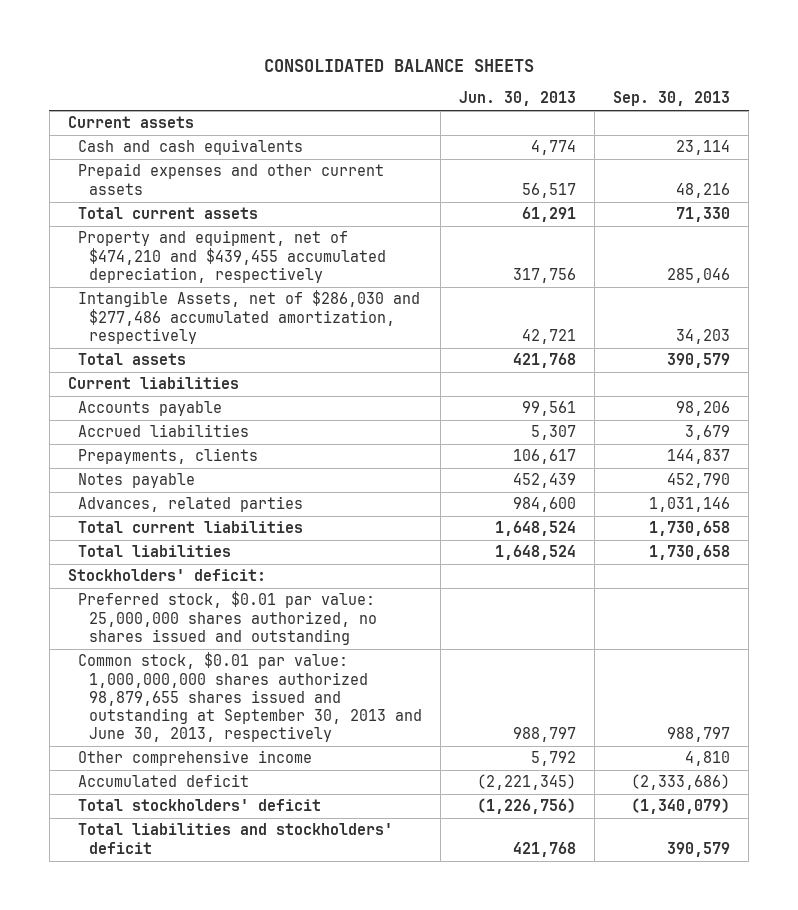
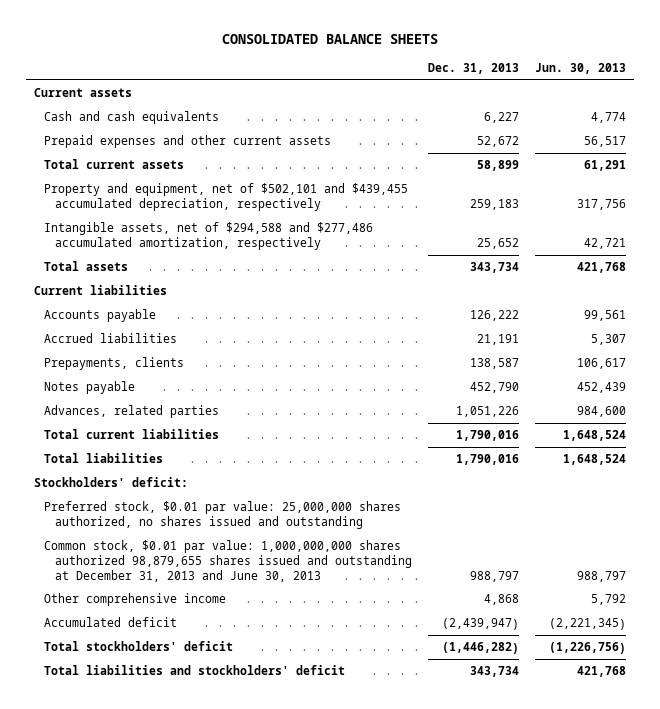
- | Jun. 30, 2013 | Sep. 30, 2013
+ | Dec. 31, 2013 | Jun. 30, 2013
- Property and equipment, net of $474,210 and $439,455 accumulated depreciation, respectively | 317,756 | 285,046
- Intangible Assets, net of $286,030 and $277,486 accumulated amortization, respectively | 42,721 | 34,203
+ Property and equipment, net of $502,101 and $439,455 accumulated depreciation, respectively | 259,183 | 317,756
+ Intangible assets, net of $294,588 and $277,486 accumulated amortization, respectively | 25,652 | 42,721
- Common stock, $0.01 par value: 1,000,000,000 shares authorized 98,879,655 shares issued and outstanding at September 30, 2013 and June 30, 2013, respectively | 988,797 | 988,797
+ Common stock, $0.01 par value: 1,000,000,000 shares authorized 98,879,655 shares issued and outstanding at December 31, 2013 and June 30, 2013 | 988,797 | 988,797

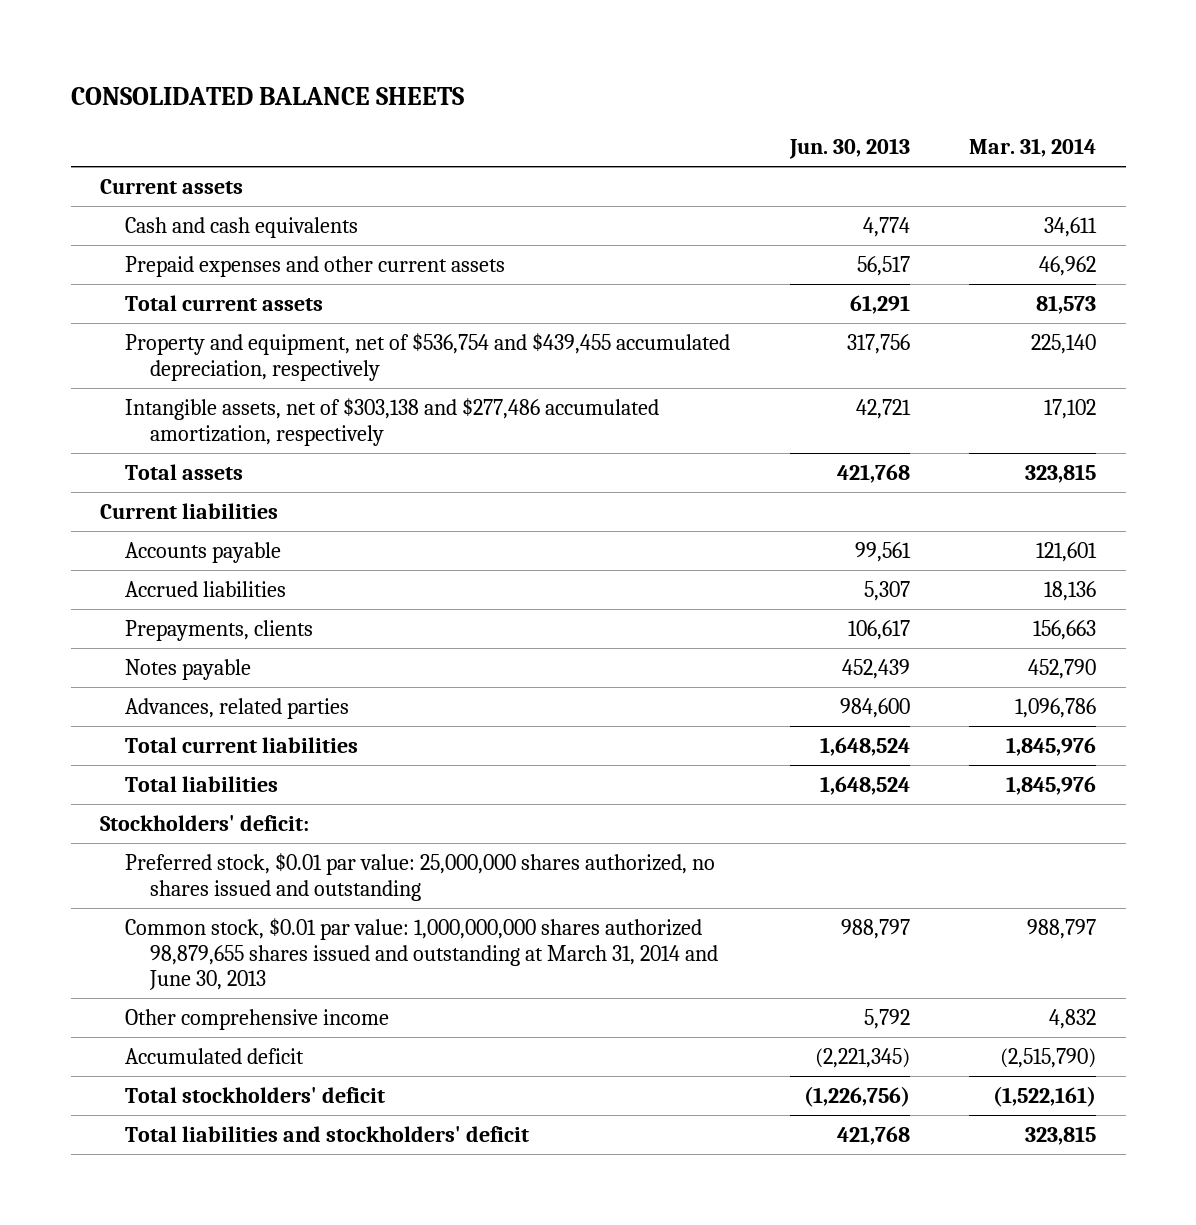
- | Dec. 31, 2013 | Jun. 30, 2013
+ | Jun. 30, 2013 | Mar. 31, 2014
- Property and equipment, net of $502,101 and $439,455 accumulated depreciation, respectively | 259,183 | 317,756
- Intangible assets, net of $294,588 and $277,486 accumulated amortization, respectively | 25,652 | 42,721
+ Property and equipment, net of $536,754 and $439,455 accumulated depreciation, respectively | 317,756 | 225,140
+ Intangible assets, net of $303,138 and $277,486 accumulated amortization, respectively | 42,721 | 17,102
- Common stock, $0.01 par value: 1,000,000,000 shares authorized 98,879,655 shares issued and outstanding at December 31, 2013 and June 30, 2013 | 988,797 | 988,797
+ Common stock, $0.01 par value: 1,000,000,000 shares authorized 98,879,655 shares issued and outstanding at March 31, 2014 and June 30, 2013 | 988,797 | 988,797

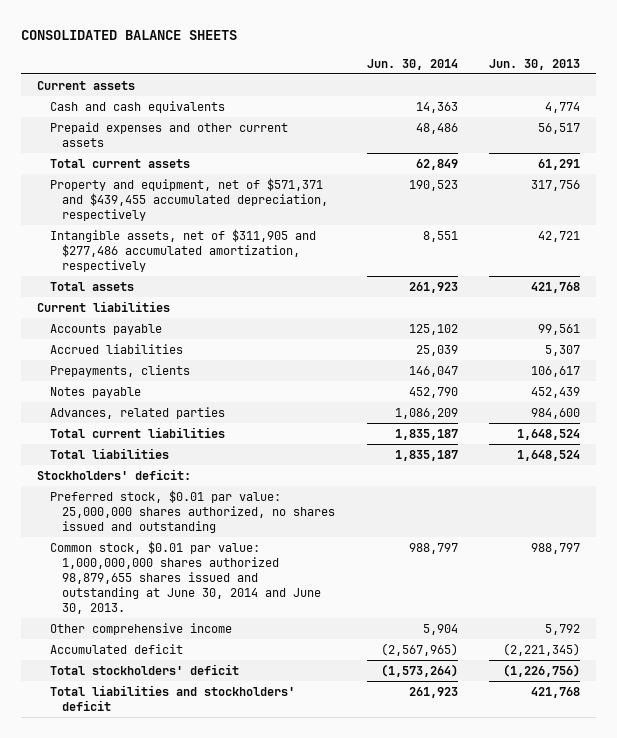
- | Jun. 30, 2013 | Mar. 31, 2014
+ | Jun. 30, 2014 | Jun. 30, 2013
- Property and equipment, net of $536,754 and $439,455 accumulated depreciation, respectively | 317,756 | 225,140
- Intangible assets, net of $303,138 and $277,486 accumulated amortization, respectively | 42,721 | 17,102
+ Property and equipment, net of $571,371 and $439,455 accumulated depreciation, respectively | 190,523 | 317,756
+ Intangible assets, net of $311,905 and $277,486 accumulated amortization, respectively | 8,551 | 42,721
- Common stock, $0.01 par value: 1,000,000,000 shares authorized 98,879,655 shares issued and outstanding at March 31, 2014 and June 30, 2013 | 988,797 | 988,797
+ Common stock, $0.01 par value: 1,000,000,000 shares authorized 98,879,655 shares issued and outstanding at June 30, 2014 and June 30, 2013. | 988,797 | 988,797

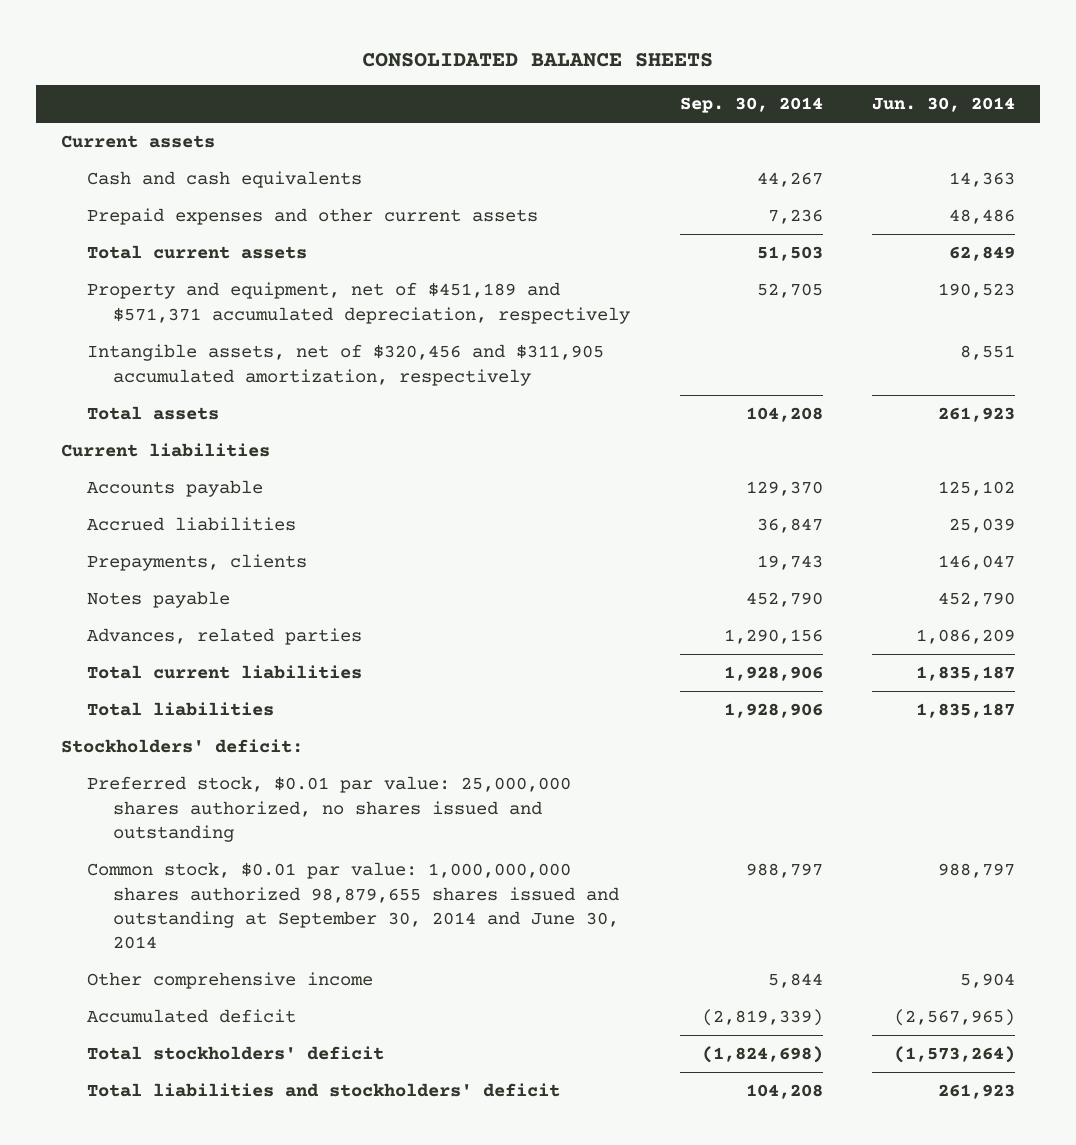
- | Jun. 30, 2014 | Jun. 30, 2013
+ | Sep. 30, 2014 | Jun. 30, 2014
- Property and equipment, net of $571,371 and $439,455 accumulated depreciation, respectively | 190,523 | 317,756
- Intangible assets, net of $311,905 and $277,486 accumulated amortization, respectively | 8,551 | 42,721
+ Property and equipment, net of $451,189 and $571,371 accumulated depreciation, respectively | 52,705 | 190,523
+ Intangible assets, net of $320,456 and $311,905 accumulated amortization, respectively | | 8,551
- Common stock, $0.01 par value: 1,000,000,000 shares authorized 98,879,655 shares issued and outstanding at June 30, 2014 and June 30, 2013. | 988,797 | 988,797
+ Common stock, $0.01 par value: 1,000,000,000 shares authorized 98,879,655 shares issued and outstanding at September 30, 2014 and June 30, 2014 | 988,797 | 988,797

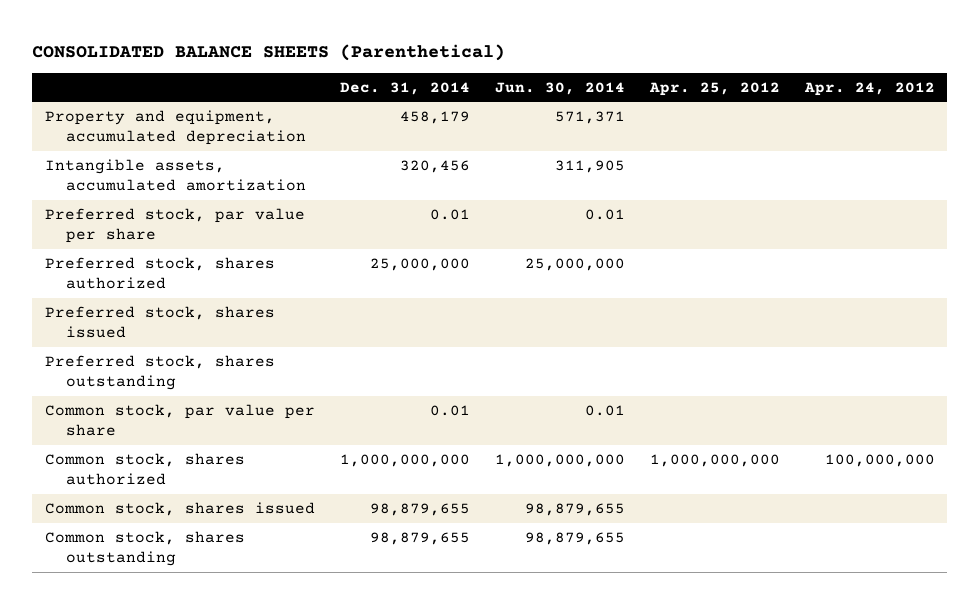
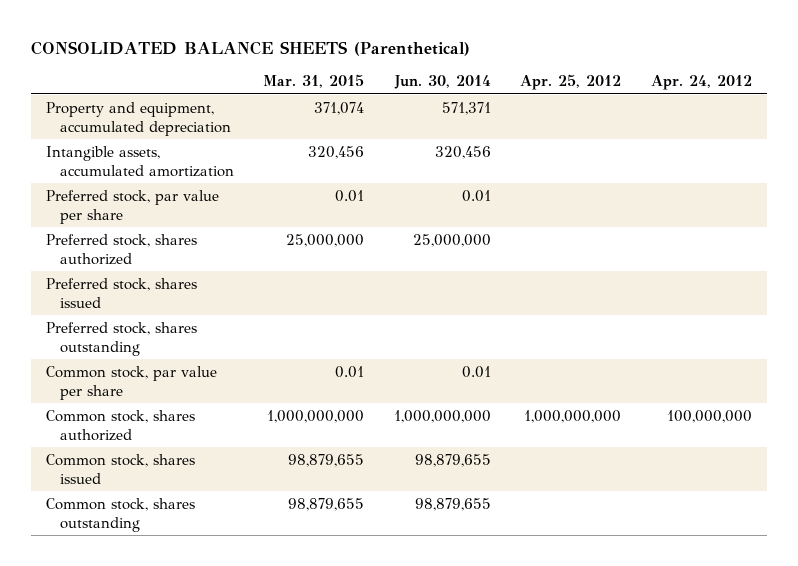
- | Dec. 31, 2014 | Jun. 30, 2014 | Apr. 25, 2012 | Apr. 24, 2012
+ | Mar. 31, 2015 | Jun. 30, 2014 | Apr. 25, 2012 | Apr. 24, 2012
- Intangible assets, accumulated amortization | 320,456 | 311,905 | |
+ Intangible assets, accumulated amortization | 320,456 | 320,456 | |

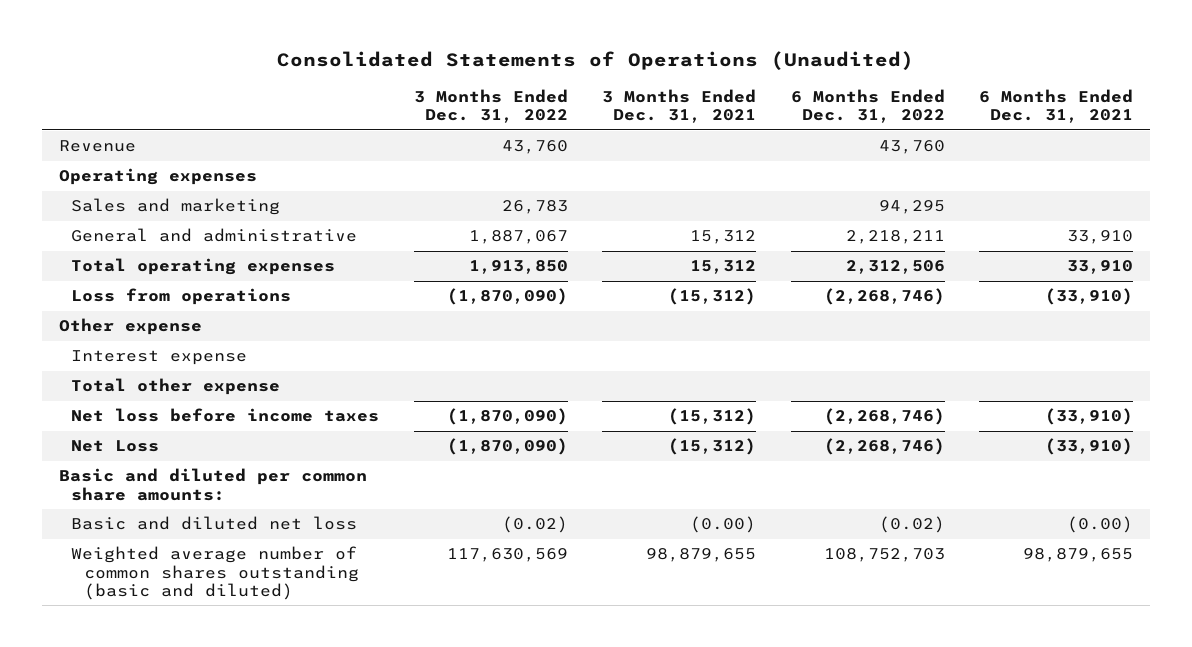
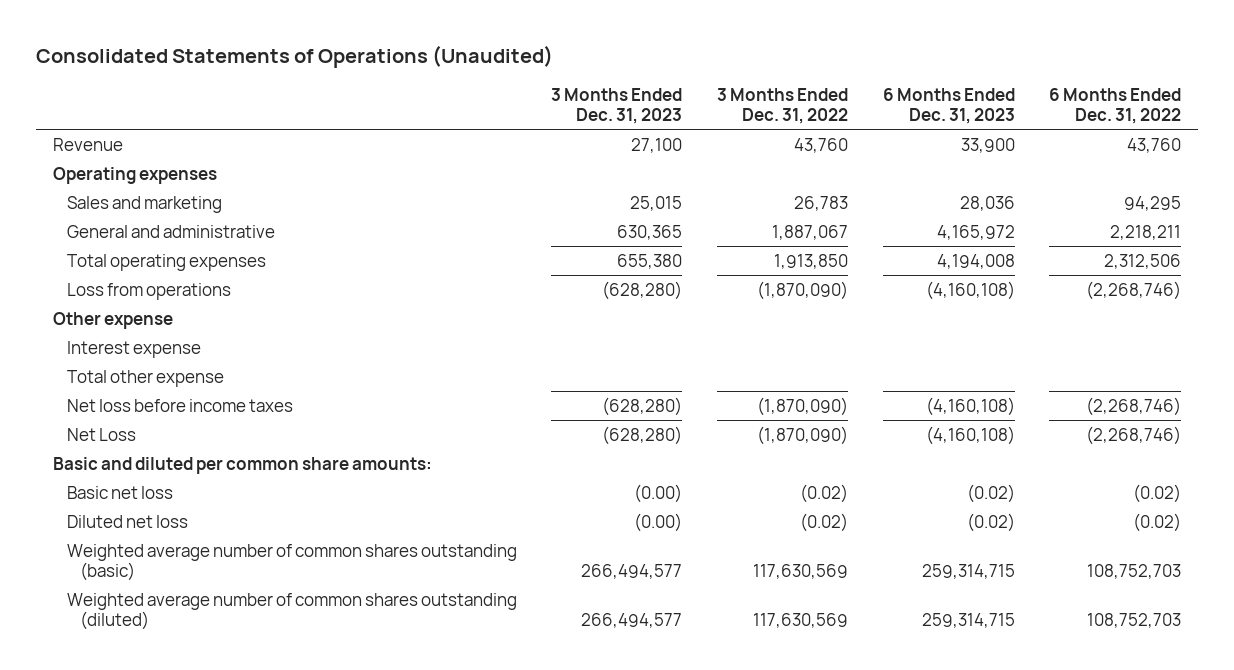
- | 3 Months Ended Dec. 31, 2022 | 3 Months Ended Dec. 31, 2021 | 6 Months Ended Dec. 31, 2022 | 6 Months Ended Dec. 31, 2021
+ | 3 Months Ended Dec. 31, 2023 | 3 Months Ended Dec. 31, 2022 | 6 Months Ended Dec. 31, 2023 | 6 Months Ended Dec. 31, 2022
- Basic and diluted net loss | (0.02) | (0.00) | (0.02) | (0.00)
- Weighted average number of common shares outstanding (basic and diluted) | 117,630,569 | 98,879,655 | 108,752,703 | 98,879,655
+ Basic net loss | (0.00) | (0.02) | (0.02) | (0.02)
+ Diluted net loss | (0.00) | (0.02) | (0.02) | (0.02)
+ Weighted average number of common shares outstanding (basic) | 266,494,577 | 117,630,569 | 259,314,715 | 108,752,703
+ Weighted average number of common shares outstanding (diluted) | 266,494,577 | 117,630,569 | 259,314,715 | 108,752,703

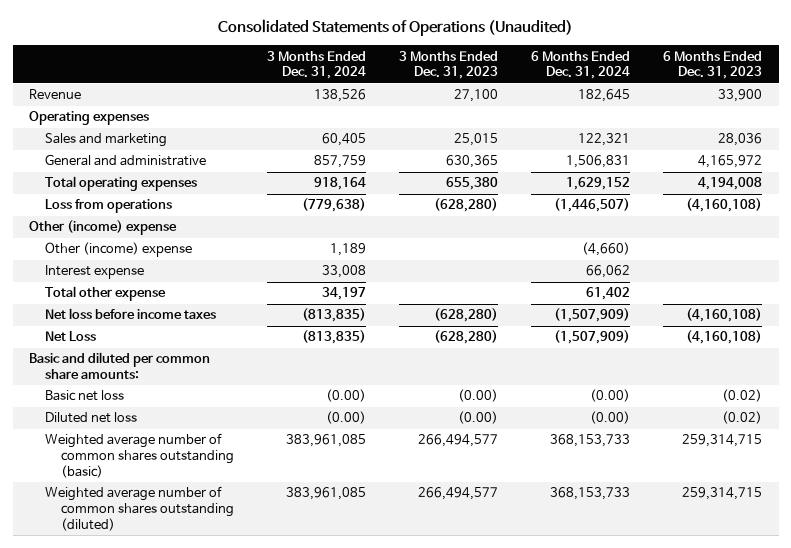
- | 3 Months Ended Dec. 31, 2023 | 3 Months Ended Dec. 31, 2022 | 6 Months Ended Dec. 31, 2023 | 6 Months Ended Dec. 31, 2022
+ | 3 Months Ended Dec. 31, 2024 | 3 Months Ended Dec. 31, 2023 | 6 Months Ended Dec. 31, 2024 | 6 Months Ended Dec. 31, 2023
- Other expense
+ Other (income) expense
+ Other (income) expense | 1,189 | | (4,660) |

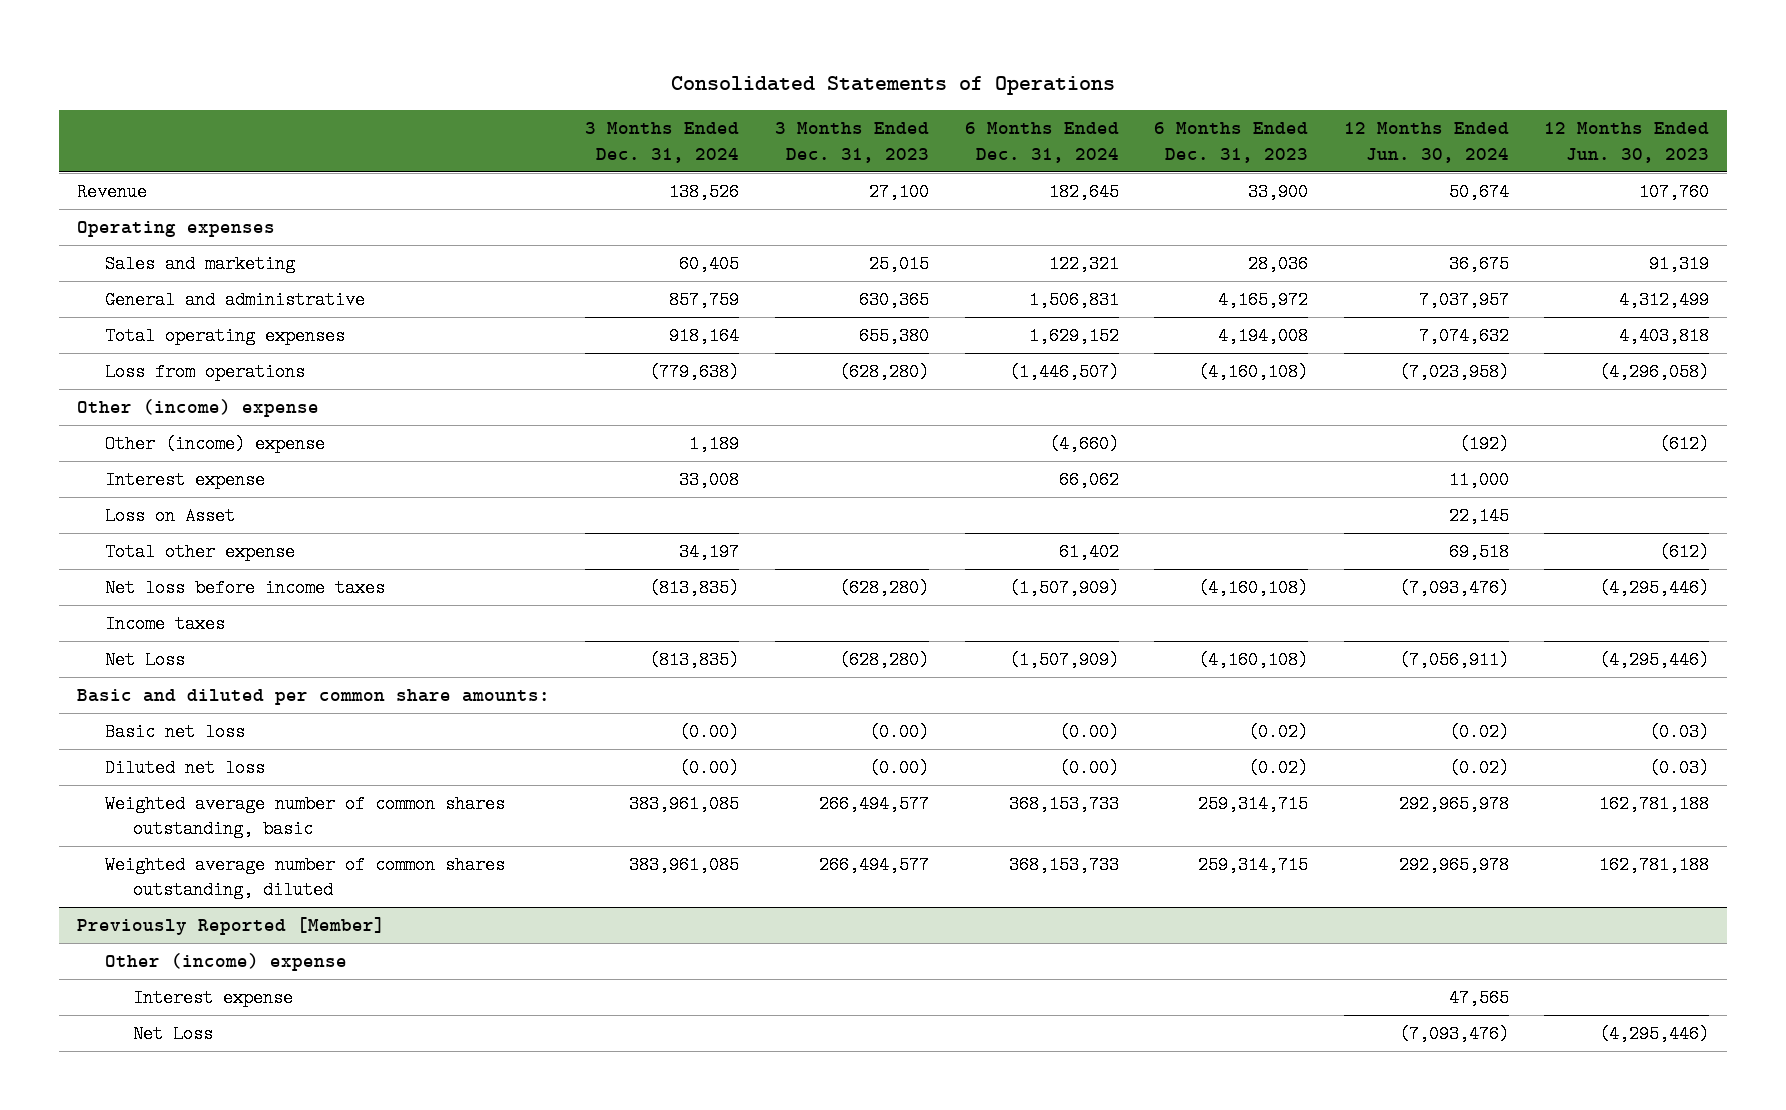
- Consolidated Statements of Operations (Unaudited)
+ Consolidated Statements of Operations
- | 3 Months Ended Dec. 31, 2024 | 3 Months Ended Dec. 31, 2023 | 6 Months Ended Dec. 31, 2024 | 6 Months Ended Dec. 31, 2023
+ | 3 Months Ended Dec. 31, 2024 | 3 Months Ended Dec. 31, 2023 | 6 Months Ended Dec. 31, 2024 | 6 Months Ended Dec. 31, 2023 | 12 Months Ended Jun. 30, 2024 | 12 Months Ended Jun. 30, 2023
+ Loss on Asset | | | | | 22,145 |
+ Income taxes
- Weighted average number of common shares outstanding (basic) | 383,961,085 | 266,494,577 | 368,153,733 | 259,314,715
- Weighted average number of common shares outstanding (diluted) | 383,961,085 | 266,494,577 | 368,153,733 | 259,314,715
+ Weighted average number of common shares outstanding, basic | 383,961,085 | 266,494,577 | 368,153,733 | 259,314,715 | 292,965,978 | 162,781,188
+ Weighted average number of common shares outstanding, diluted | 383,961,085 | 266,494,577 | 368,153,733 | 259,314,715 | 292,965,978 | 162,781,188
+ Previously Reported [Member]
+ Other (income) expense
+ Interest expense | | | | | 47,565 |
+ Net Loss | | | | | (7,093,476) | (4,295,446)

